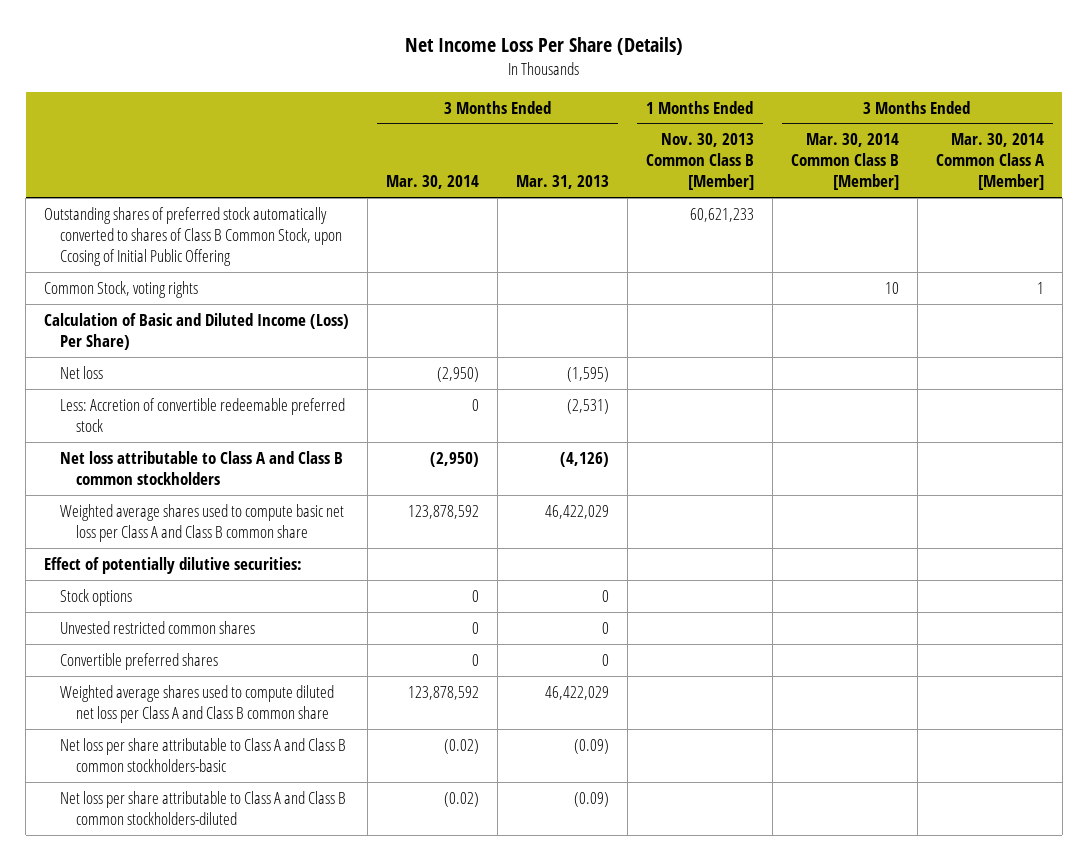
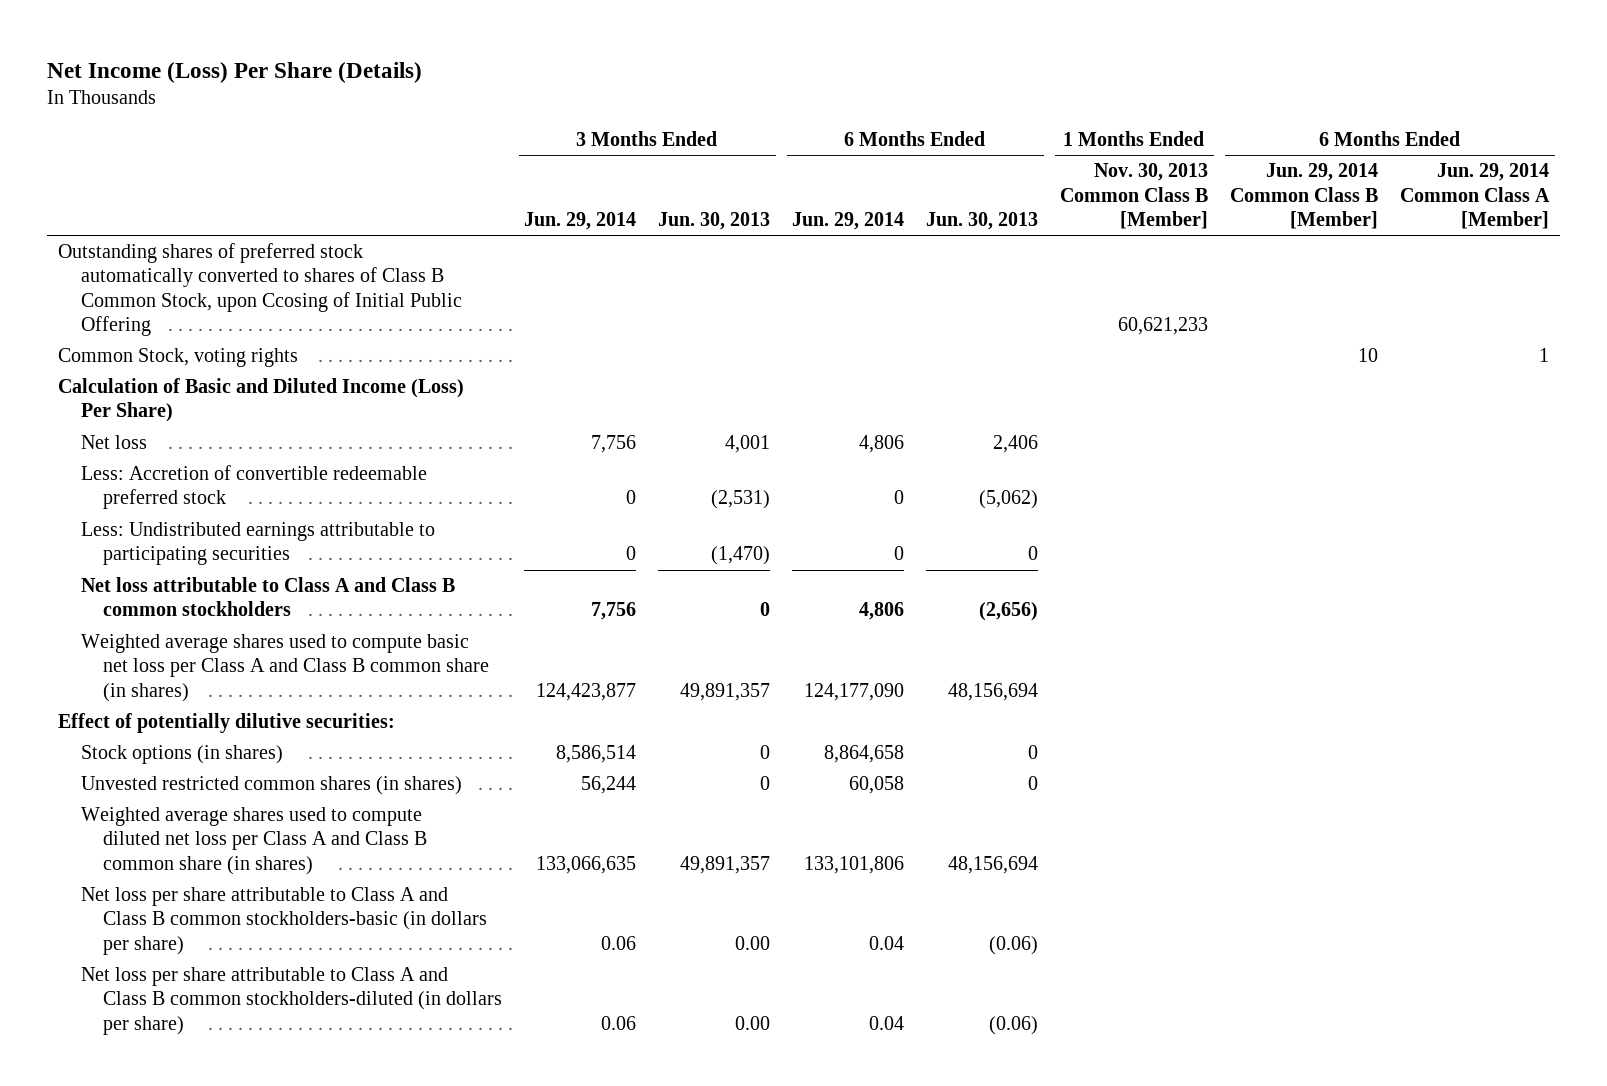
- Net Income Loss Per Share (Details)
+ Net Income (Loss) Per Share (Details)
- | 3 Months Ended Mar. 30, 2014 | 3 Months Ended Mar. 31, 2013 | 1 Months Ended Nov. 30, 2013 Common Class B [Member] | 3 Months Ended Mar. 30, 2014 Common Class B [Member] | 3 Months Ended Mar. 30, 2014 Common Class A [Member]
+ | 3 Months Ended Jun. 29, 2014 | 3 Months Ended Jun. 30, 2013 | 6 Months Ended Jun. 29, 2014 | 6 Months Ended Jun. 30, 2013 | 1 Months Ended Nov. 30, 2013 Common Class B [Member] | 6 Months Ended Jun. 29, 2014 Common Class B [Member] | 6 Months Ended Jun. 29, 2014 Common Class A [Member]
+ Less: Undistributed earnings attributable to participating securities | 0 | (1,470) | 0 | 0 | | |
- Weighted average shares used to compute basic net loss per Class A and Class B common share | 123,878,592 | 46,422,029 | | |
+ Weighted average shares used to compute basic net loss per Class A and Class B common share (in shares) | 124,423,877 | 49,891,357 | 124,177,090 | 48,156,694 | | |
- Stock options | 0 | 0 | | |
- Unvested restricted common shares | 0 | 0 | | |
- Convertible preferred shares | 0 | 0 | | |
- Weighted average shares used to compute diluted net loss per Class A and Class B common share | 123,878,592 | 46,422,029 | | |
- Net loss per share attributable to Class A and Class B common stockholders-basic | (0.02) | (0.09) | | |
- Net loss per share attributable to Class A and Class B common stockholders-diluted | (0.02) | (0.09) | | |
+ Stock options (in shares) | 8,586,514 | 0 | 8,864,658 | 0 | | |
+ Unvested restricted common shares (in shares) | 56,244 | 0 | 60,058 | 0 | | |
+ Weighted average shares used to compute diluted net loss per Class A and Class B common share (in shares) | 133,066,635 | 49,891,357 | 133,101,806 | 48,156,694 | | |
+ Net loss per share attributable to Class A and Class B common stockholders-basic (in dollars per share) | 0.06 | 0.00 | 0.04 | (0.06) | | |
+ Net loss per share attributable to Class A and Class B common stockholders-diluted (in dollars per share) | 0.06 | 0.00 | 0.04 | (0.06) | | |

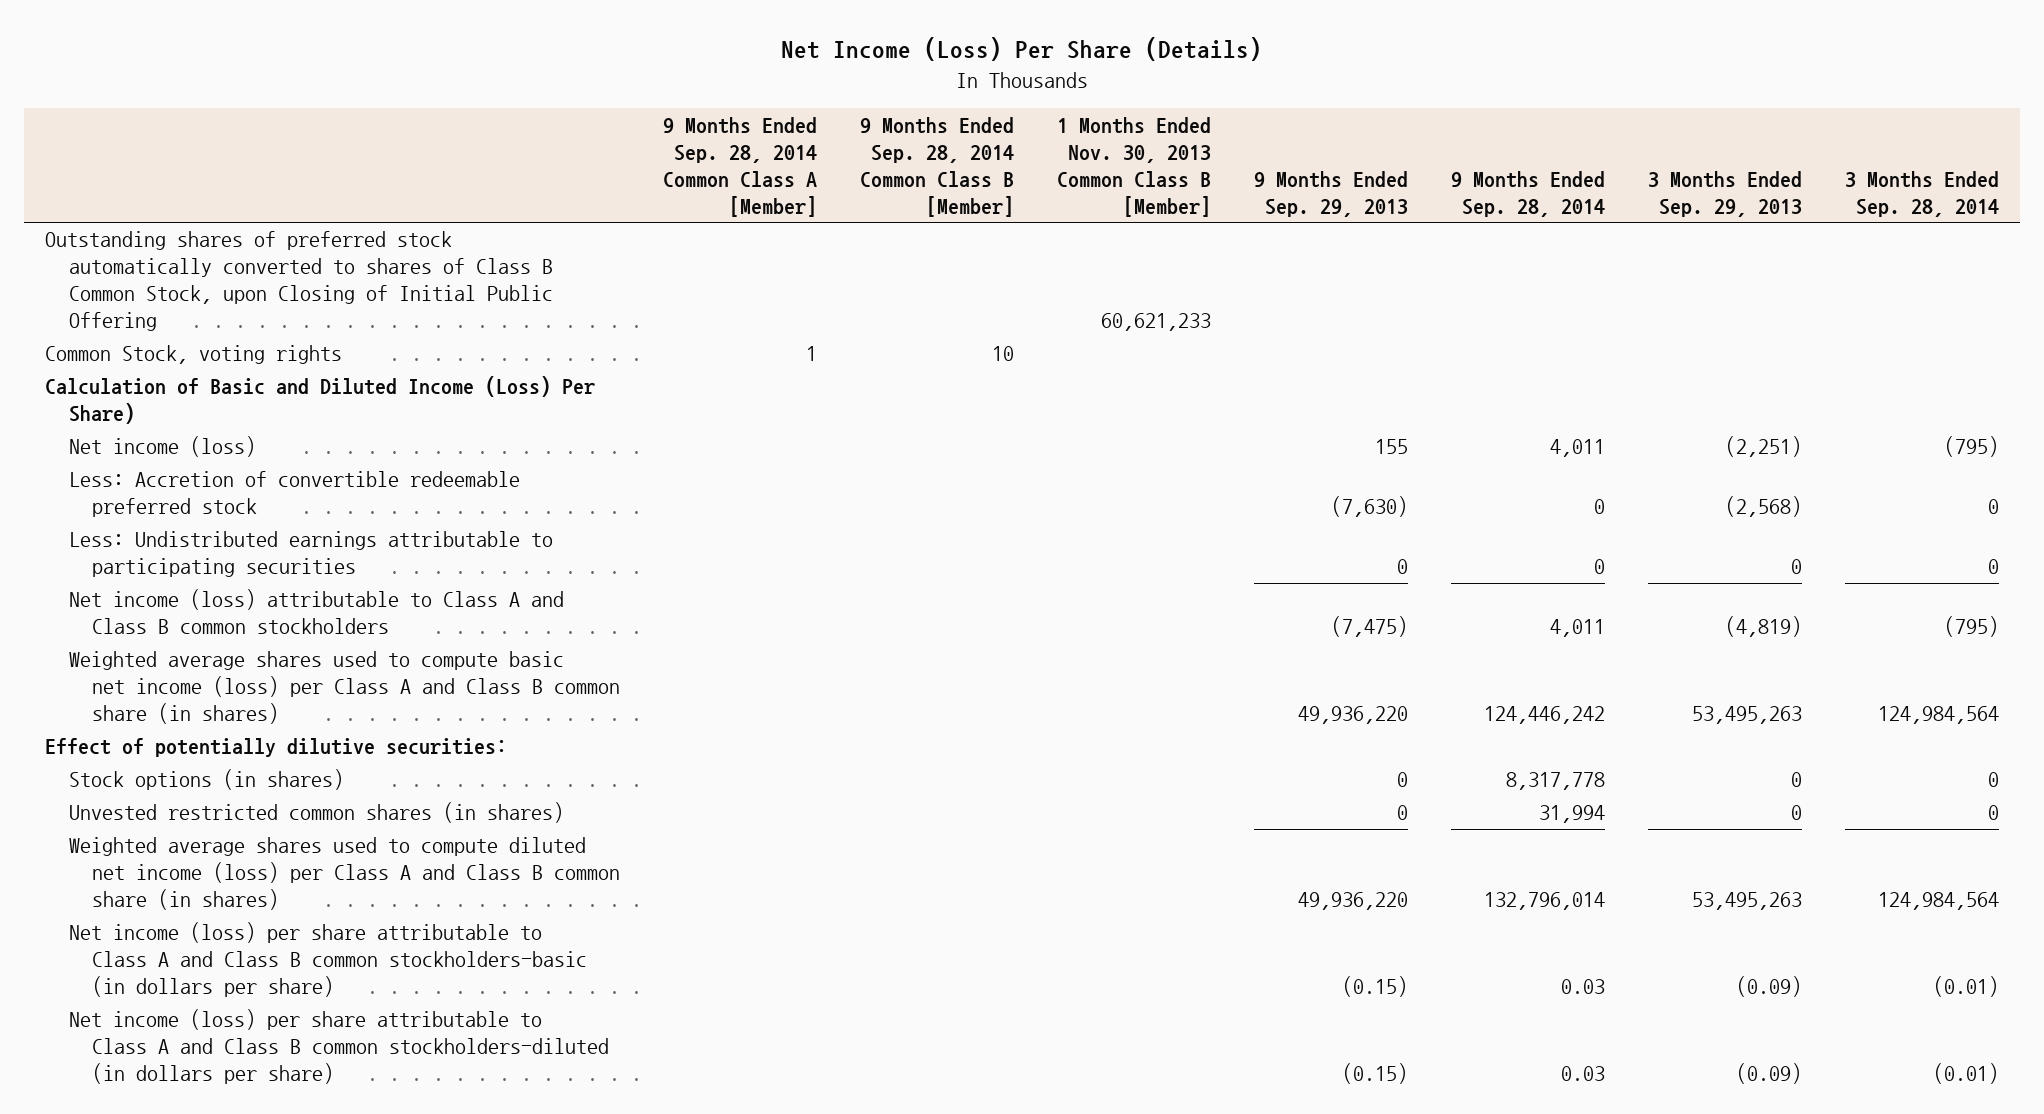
- | 3 Months Ended Jun. 29, 2014 | 3 Months Ended Jun. 30, 2013 | 6 Months Ended Jun. 29, 2014 | 6 Months Ended Jun. 30, 2013 | 1 Months Ended Nov. 30, 2013 Common Class B [Member] | 6 Months Ended Jun. 29, 2014 Common Class B [Member] | 6 Months Ended Jun. 29, 2014 Common Class A [Member]
+ | 9 Months Ended Sep. 28, 2014 Common Class A [Member] | 9 Months Ended Sep. 28, 2014 Common Class B [Member] | 1 Months Ended Nov. 30, 2013 Common Class B [Member] | 9 Months Ended Sep. 29, 2013 | 9 Months Ended Sep. 28, 2014 | 3 Months Ended Sep. 29, 2013 | 3 Months Ended Sep. 28, 2014
- Outstanding shares of preferred stock automatically converted to shares of Class B Common Stock, upon Ccosing of Initial Public Offering | | | | | 60,621,233 | |
+ Outstanding shares of preferred stock automatically converted to shares of Class B Common Stock, upon Closing of Initial Public Offering | | | 60,621,233 | | | |
- Net loss | 7,756 | 4,001 | 4,806 | 2,406 | | |
+ Net income (loss) | | | | 155 | 4,011 | (2,251) | (795)
- Net loss attributable to Class A and Class B common stockholders | 7,756 | 0 | 4,806 | (2,656) | | |
- Weighted average shares used to compute basic net loss per Class A and Class B common share (in shares) | 124,423,877 | 49,891,357 | 124,177,090 | 48,156,694 | | |
+ Net income (loss) attributable to Class A and Class B common stockholders | | | | (7,475) | 4,011 | (4,819) | (795)
+ Weighted average shares used to compute basic net income (loss) per Class A and Class B common share (in shares) | | | | 49,936,220 | 124,446,242 | 53,495,263 | 124,984,564
- Weighted average shares used to compute diluted net loss per Class A and Class B common share (in shares) | 133,066,635 | 49,891,357 | 133,101,806 | 48,156,694 | | |
- Net loss per share attributable to Class A and Class B common stockholders-basic (in dollars per share) | 0.06 | 0.00 | 0.04 | (0.06) | | |
- Net loss per share attributable to Class A and Class B common stockholders-diluted (in dollars per share) | 0.06 | 0.00 | 0.04 | (0.06) | | |
+ Weighted average shares used to compute diluted net income (loss) per Class A and Class B common share (in shares) | | | | 49,936,220 | 132,796,014 | 53,495,263 | 124,984,564
+ Net income (loss) per share attributable to Class A and Class B common stockholders-basic (in dollars per share) | | | | (0.15) | 0.03 | (0.09) | (0.01)
+ Net income (loss) per share attributable to Class A and Class B common stockholders-diluted (in dollars per share) | | | | (0.15) | 0.03 | (0.09) | (0.01)

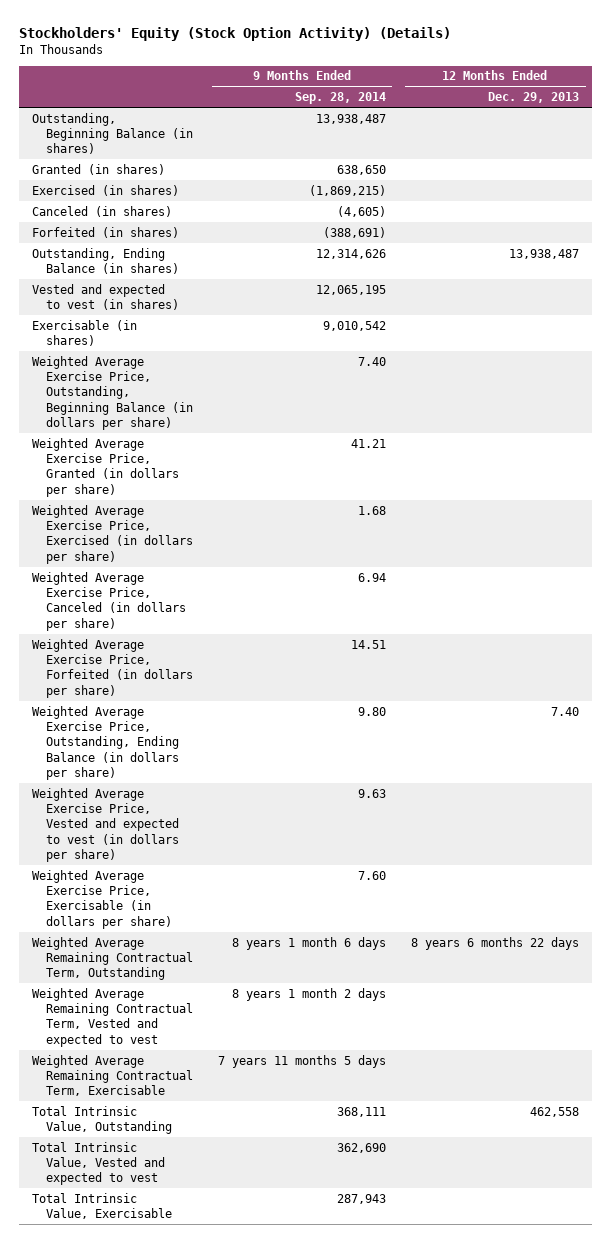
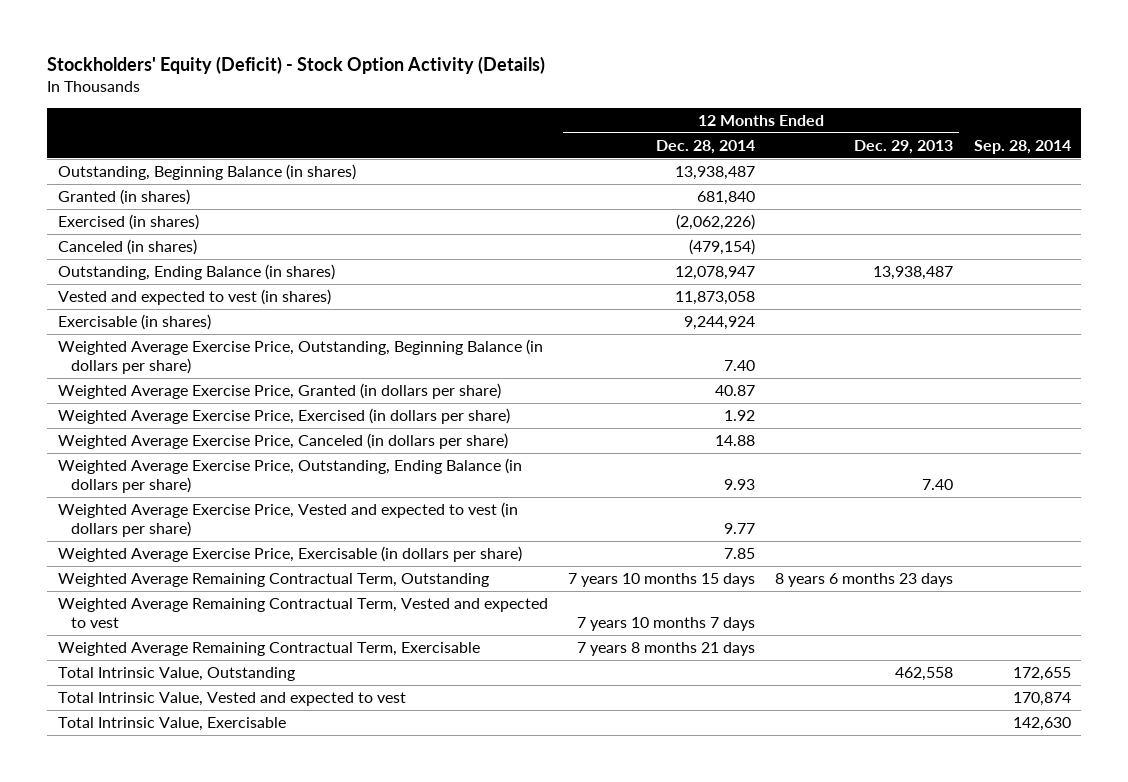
- Stockholders' Equity (Stock Option Activity) (Details)
+ Stockholders' Equity (Deficit) - Stock Option Activity (Details)
- | 9 Months Ended Sep. 28, 2014 | 12 Months Ended Dec. 29, 2013
+ | 12 Months Ended Dec. 28, 2014 | 12 Months Ended Dec. 29, 2013 | Sep. 28, 2014
- Forfeited (in shares) | (388,691) |
- Weighted Average Exercise Price, Forfeited (in dollars per share) | 14.51 |
- Weighted Average Remaining Contractual Term, Outstanding | 8 years 1 month 6 days | 8 years 6 months 22 days
+ Weighted Average Remaining Contractual Term, Outstanding | 7 years 10 months 15 days | 8 years 6 months 23 days |

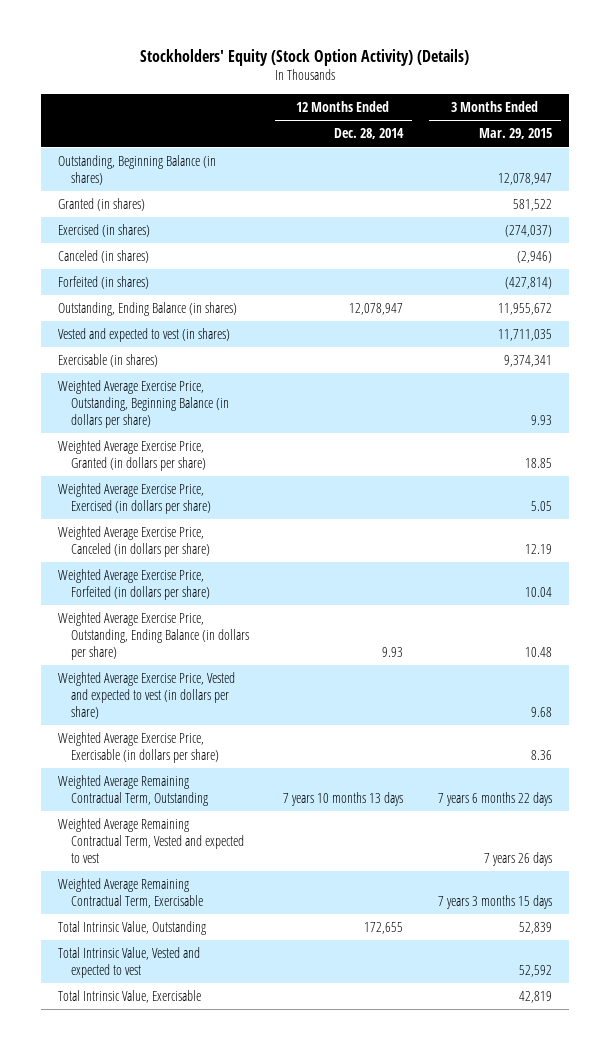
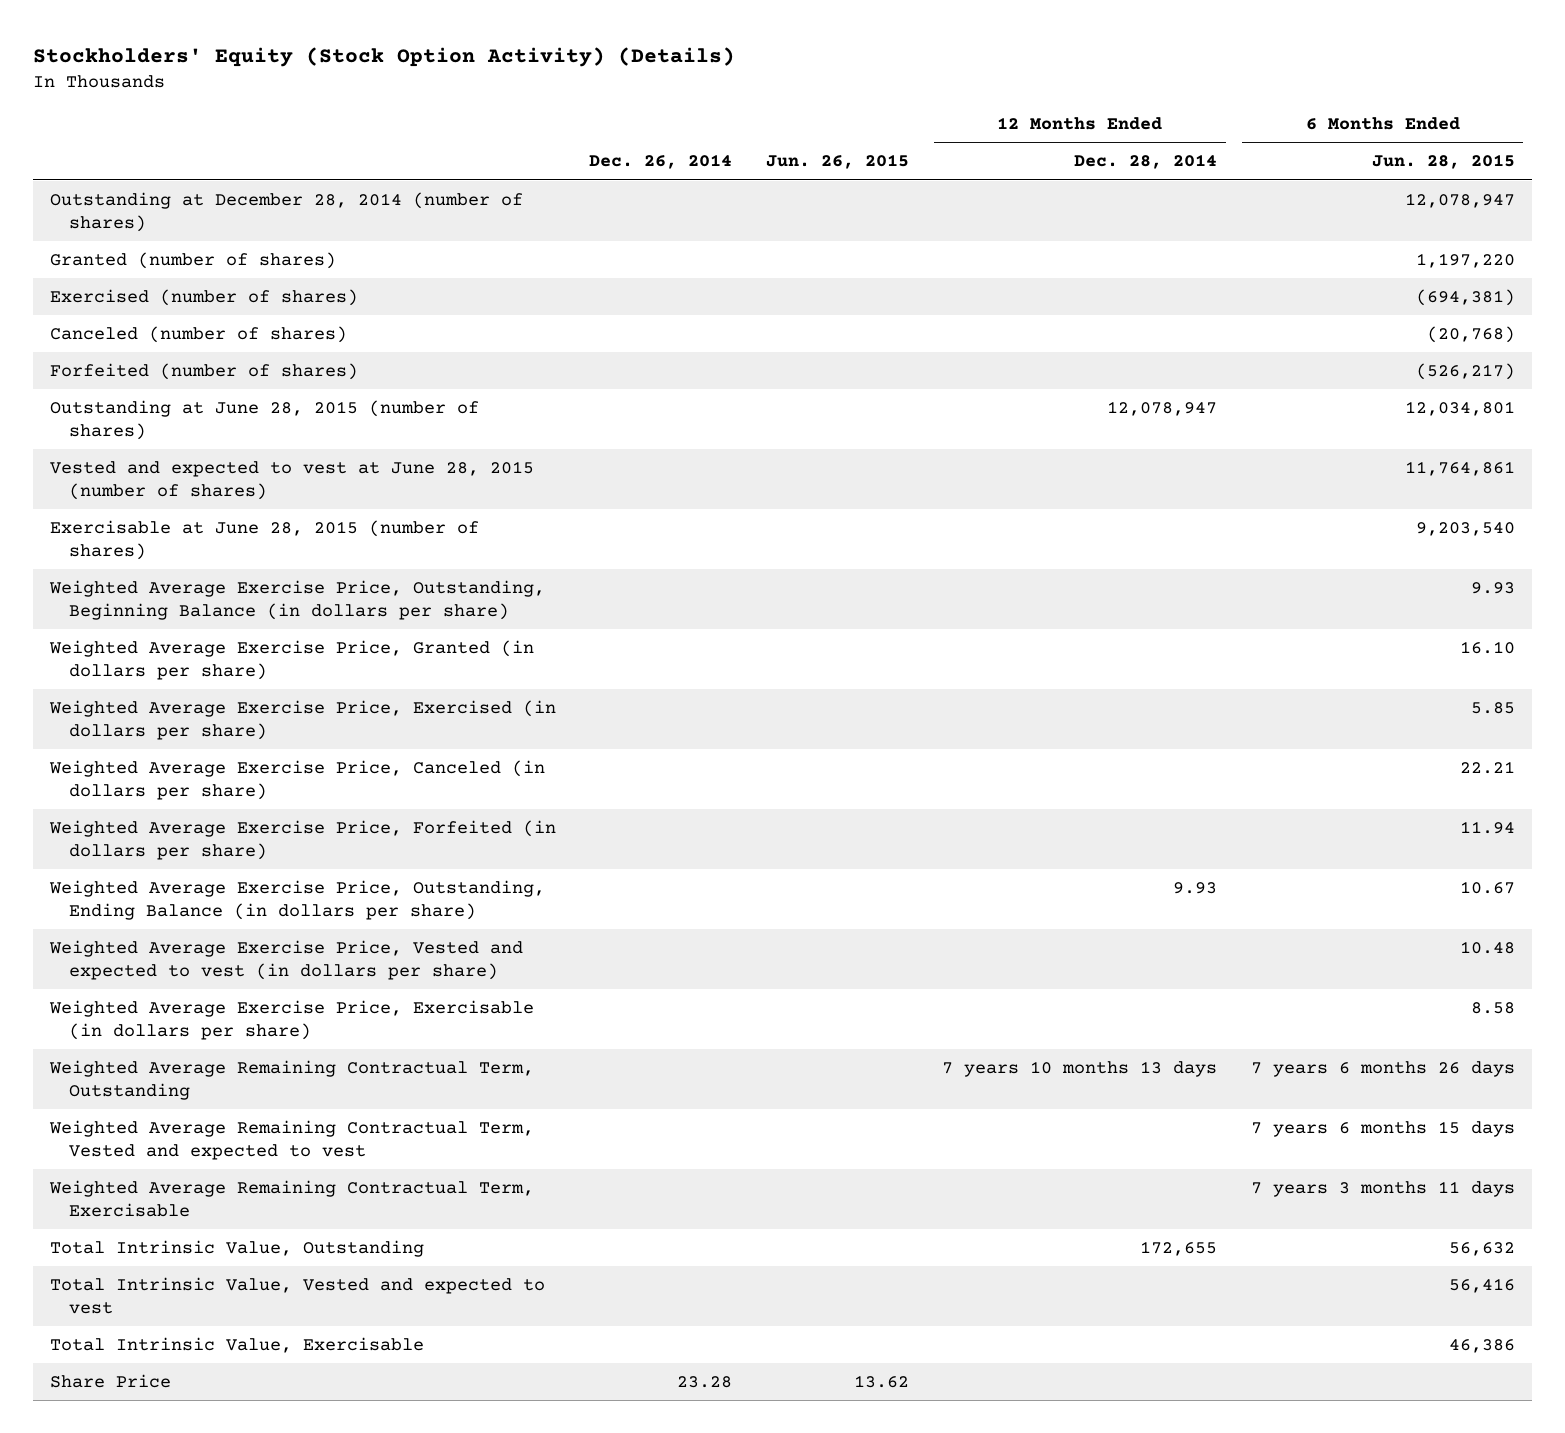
- | 12 Months Ended Dec. 28, 2014 | 3 Months Ended Mar. 29, 2015
+ | Dec. 26, 2014 | Jun. 26, 2015 | 12 Months Ended Dec. 28, 2014 | 6 Months Ended Jun. 28, 2015
- Outstanding, Beginning Balance (in shares) | | 12,078,947
- Granted (in shares) | | 581,522
- Exercised (in shares) | | (274,037)
- Canceled (in shares) | | (2,946)
- Forfeited (in shares) | | (427,814)
- Outstanding, Ending Balance (in shares) | 12,078,947 | 11,955,672
- Vested and expected to vest (in shares) | | 11,711,035
- Exercisable (in shares) | | 9,374,341
+ Outstanding at December 28, 2014 (number of shares) | | | | 12,078,947
+ Granted (number of shares) | | | | 1,197,220
+ Exercised (number of shares) | | | | (694,381)
+ Canceled (number of shares) | | | | (20,768)
+ Forfeited (number of shares) | | | | (526,217)
+ Outstanding at June 28, 2015 (number of shares) | | | 12,078,947 | 12,034,801
+ Vested and expected to vest at June 28, 2015 (number of shares) | | | | 11,764,861
+ Exercisable at June 28, 2015 (number of shares) | | | | 9,203,540
+ Share Price | 23.28 | 13.62 | |

